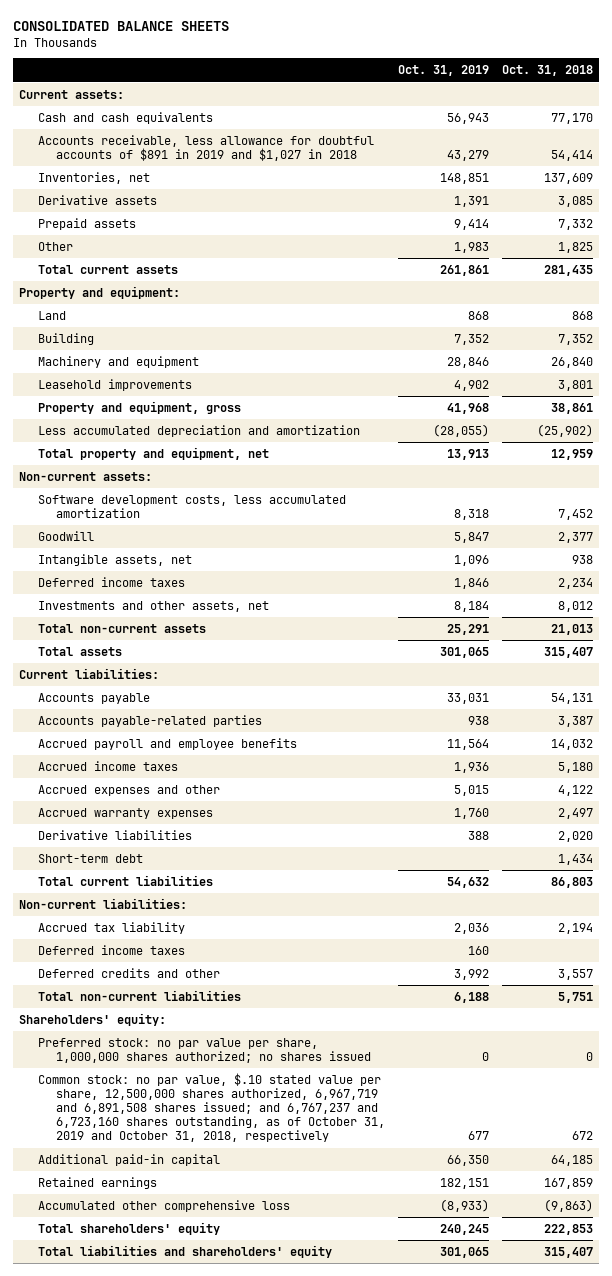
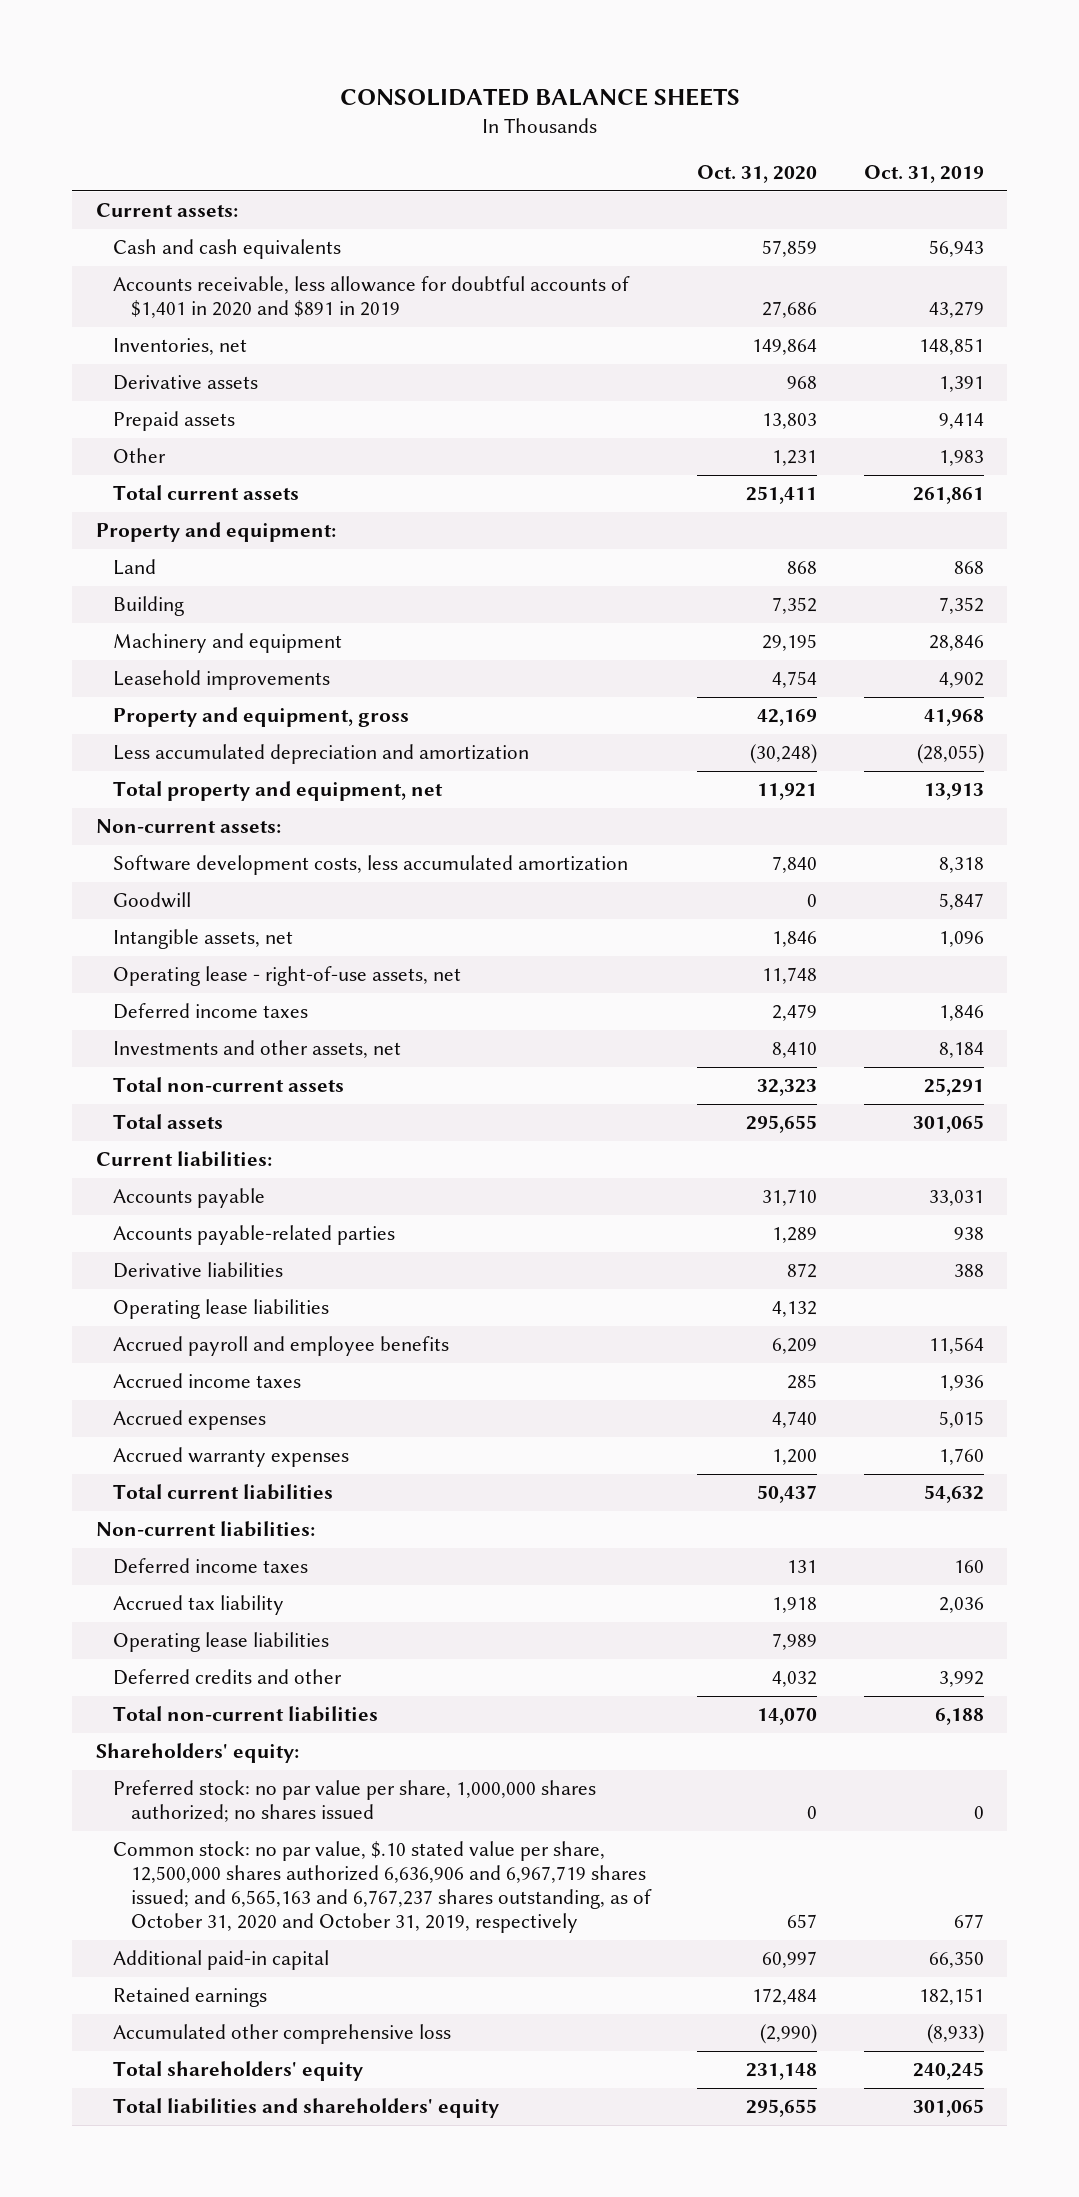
- | Oct. 31, 2019 | Oct. 31, 2018
+ | Oct. 31, 2020 | Oct. 31, 2019
- Accounts receivable, less allowance for doubtful accounts of $891 in 2019 and $1,027 in 2018 | 43,279 | 54,414
+ Accounts receivable, less allowance for doubtful accounts of $1,401 in 2020 and $891 in 2019 | 27,686 | 43,279
+ Operating lease - right-of-use assets, net | 11,748 |
moved up: Derivative liabilities | 872 | 388
+ Operating lease liabilities | 4,132 |
- Accrued expenses and other | 5,015 | 4,122
+ Accrued expenses | 4,740 | 5,015
- Short-term debt | | 1,434
moved down: Accrued tax liability | 1,918 | 2,036
+ Operating lease liabilities | 7,989 |
- Common stock: no par value, $.10 stated value per share, 12,500,000 shares authorized, 6,967,719 and 6,891,508 shares issued; and 6,767,237 and 6,723,160 shares outstanding, as of October 31, 2019 and October 31, 2018, respectively | 677 | 672
+ Common stock: no par value, $.10 stated value per share, 12,500,000 shares authorized 6,636,906 and 6,967,719 shares issued; and 6,565,163 and 6,767,237 shares outstanding, as of October 31, 2020 and October 31, 2019, respectively | 657 | 677

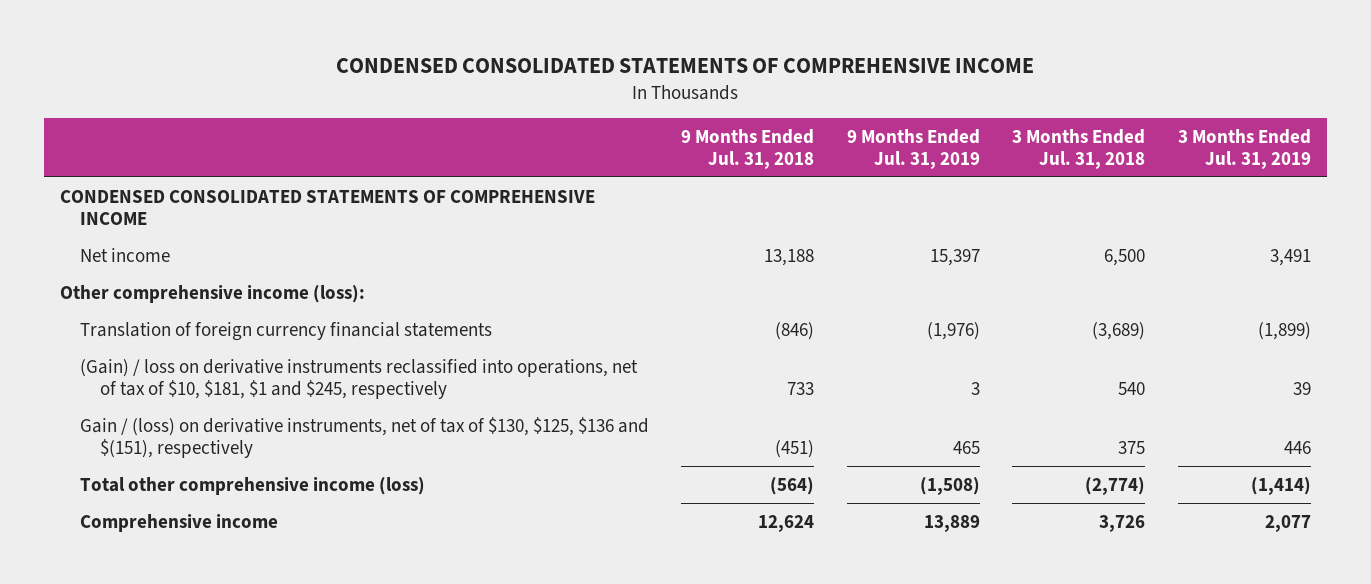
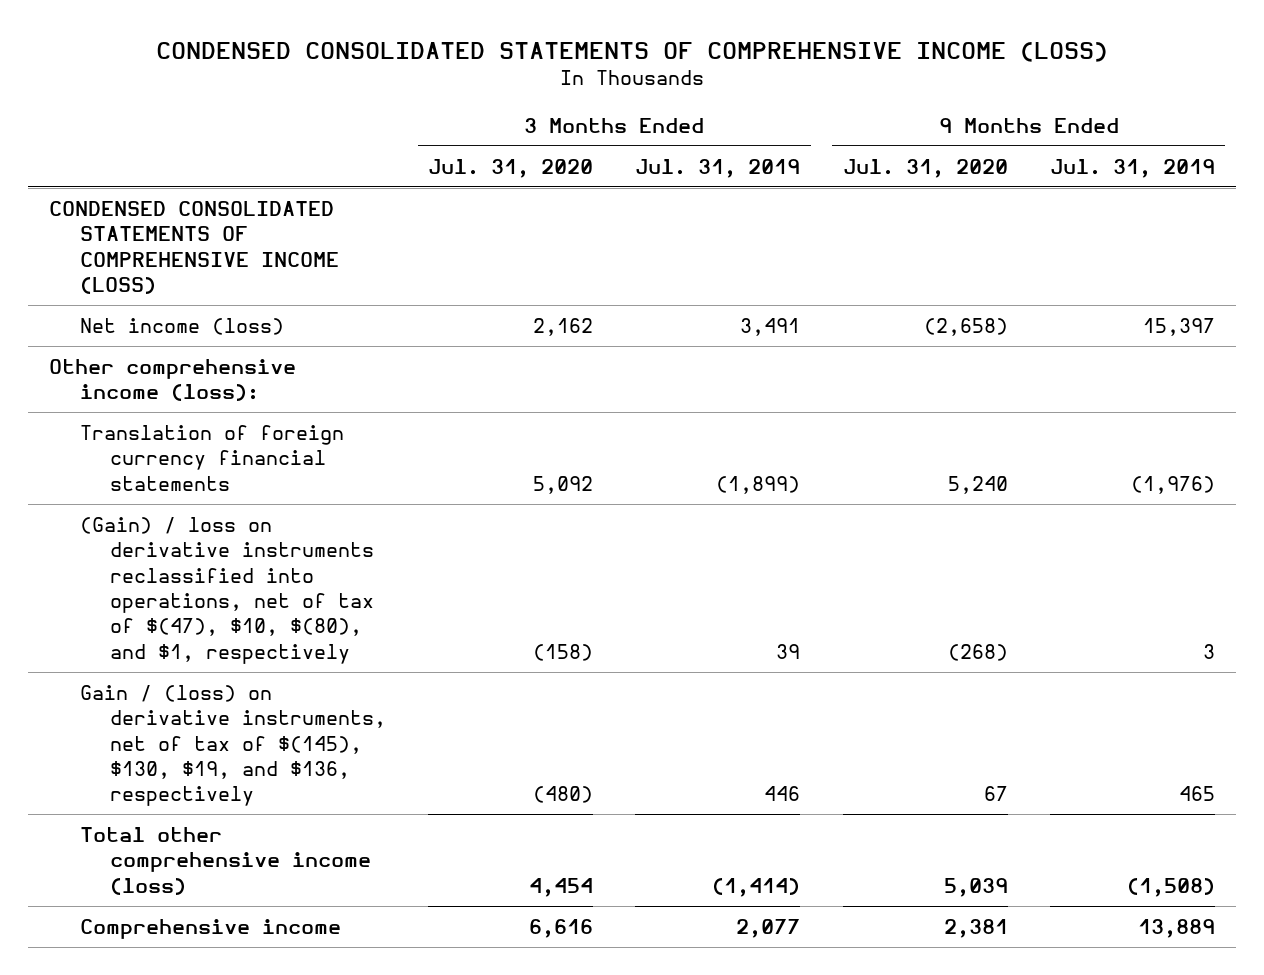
- CONDENSED CONSOLIDATED STATEMENTS OF COMPREHENSIVE INCOME
+ CONDENSED CONSOLIDATED STATEMENTS OF COMPREHENSIVE INCOME (LOSS)
- | 9 Months Ended Jul. 31, 2018 | 9 Months Ended Jul. 31, 2019 | 3 Months Ended Jul. 31, 2018 | 3 Months Ended Jul. 31, 2019
+ | 3 Months Ended Jul. 31, 2020 | 3 Months Ended Jul. 31, 2019 | 9 Months Ended Jul. 31, 2020 | 9 Months Ended Jul. 31, 2019
- CONDENSED CONSOLIDATED STATEMENTS OF COMPREHENSIVE INCOME
- Net income | 13,188 | 15,397 | 6,500 | 3,491
+ CONDENSED CONSOLIDATED STATEMENTS OF COMPREHENSIVE INCOME (LOSS)
+ Net income (loss) | 2,162 | 3,491 | (2,658) | 15,397
- (Gain) / loss on derivative instruments reclassified into operations, net of tax of $10, $181, $1 and $245, respectively | 733 | 3 | 540 | 39
- Gain / (loss) on derivative instruments, net of tax of $130, $125, $136 and $(151), respectively | (451) | 465 | 375 | 446
+ (Gain) / loss on derivative instruments reclassified into operations, net of tax of $(47), $10, $(80), and $1, respectively | (158) | 39 | (268) | 3
+ Gain / (loss) on derivative instruments, net of tax of $(145), $130, $19, and $136, respectively | (480) | 446 | 67 | 465

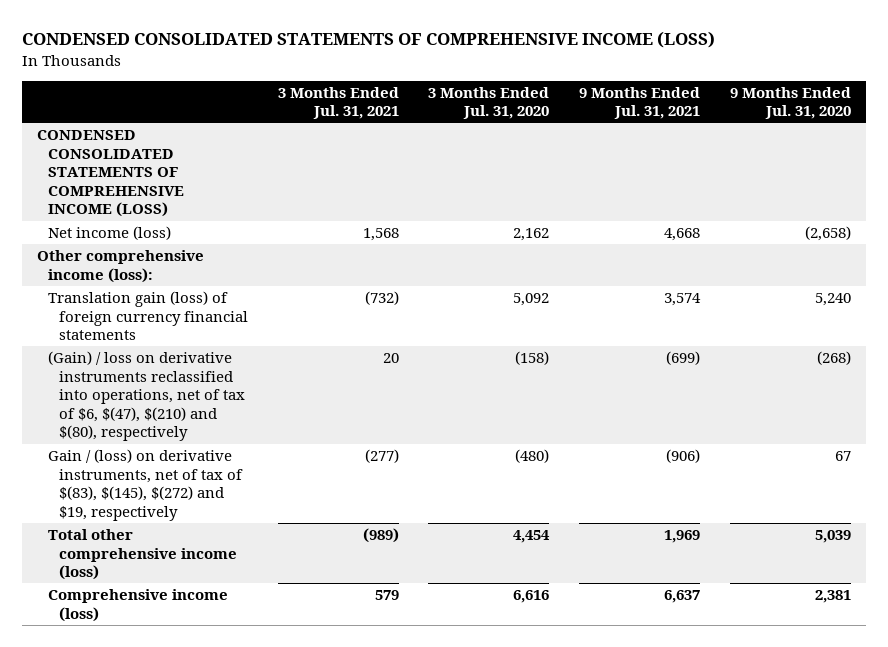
- | 3 Months Ended Jul. 31, 2020 | 3 Months Ended Jul. 31, 2019 | 9 Months Ended Jul. 31, 2020 | 9 Months Ended Jul. 31, 2019
+ | 3 Months Ended Jul. 31, 2021 | 3 Months Ended Jul. 31, 2020 | 9 Months Ended Jul. 31, 2021 | 9 Months Ended Jul. 31, 2020
- Translation of foreign currency financial statements | 5,092 | (1,899) | 5,240 | (1,976)
- (Gain) / loss on derivative instruments reclassified into operations, net of tax of $(47), $10, $(80), and $1, respectively | (158) | 39 | (268) | 3
- Gain / (loss) on derivative instruments, net of tax of $(145), $130, $19, and $136, respectively | (480) | 446 | 67 | 465
+ Translation gain (loss) of foreign currency financial statements | (732) | 5,092 | 3,574 | 5,240
+ (Gain) / loss on derivative instruments reclassified into operations, net of tax of $6, $(47), $(210) and $(80), respectively | 20 | (158) | (699) | (268)
+ Gain / (loss) on derivative instruments, net of tax of $(83), $(145), $(272) and $19, respectively | (277) | (480) | (906) | 67
- Comprehensive income | 6,616 | 2,077 | 2,381 | 13,889
+ Comprehensive income (loss) | 579 | 6,616 | 6,637 | 2,381

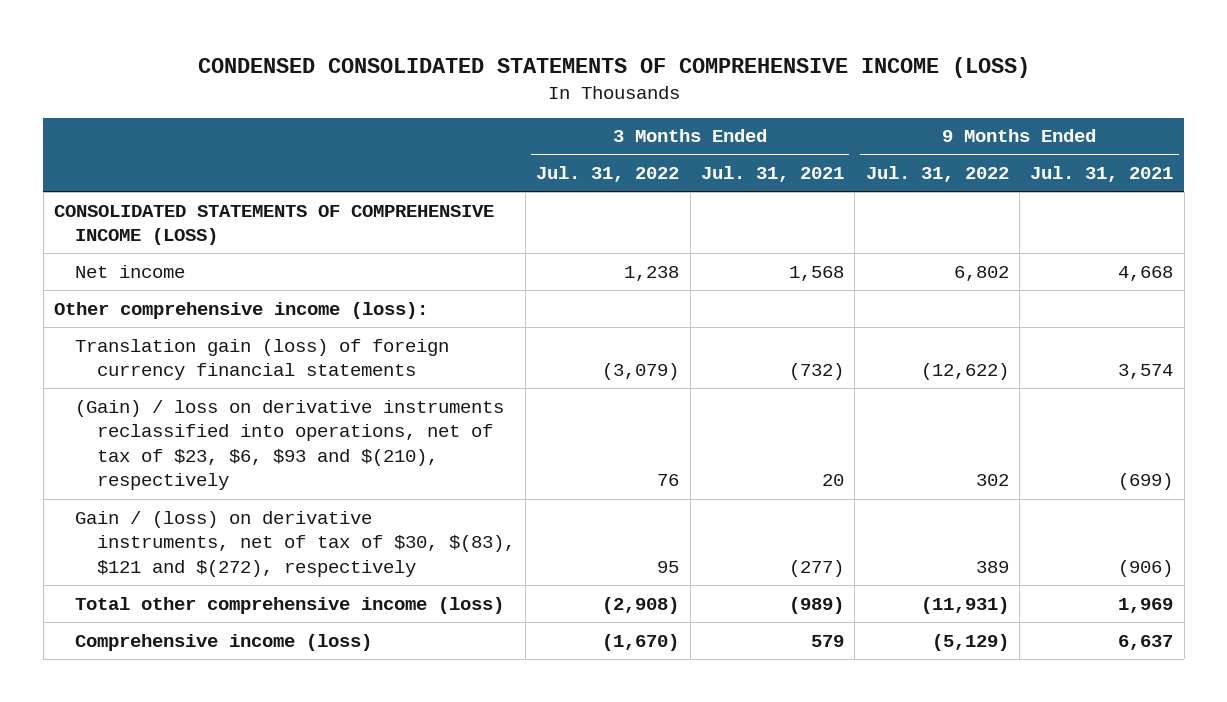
- | 3 Months Ended Jul. 31, 2021 | 3 Months Ended Jul. 31, 2020 | 9 Months Ended Jul. 31, 2021 | 9 Months Ended Jul. 31, 2020
+ | 3 Months Ended Jul. 31, 2022 | 3 Months Ended Jul. 31, 2021 | 9 Months Ended Jul. 31, 2022 | 9 Months Ended Jul. 31, 2021
- CONDENSED CONSOLIDATED STATEMENTS OF COMPREHENSIVE INCOME (LOSS)
- Net income (loss) | 1,568 | 2,162 | 4,668 | (2,658)
+ CONSOLIDATED STATEMENTS OF COMPREHENSIVE INCOME (LOSS)
+ Net income | 1,238 | 1,568 | 6,802 | 4,668
- (Gain) / loss on derivative instruments reclassified into operations, net of tax of $6, $(47), $(210) and $(80), respectively | 20 | (158) | (699) | (268)
- Gain / (loss) on derivative instruments, net of tax of $(83), $(145), $(272) and $19, respectively | (277) | (480) | (906) | 67
+ (Gain) / loss on derivative instruments reclassified into operations, net of tax of $23, $6, $93 and $(210), respectively | 76 | 20 | 302 | (699)
+ Gain / (loss) on derivative instruments, net of tax of $30, $(83), $121 and $(272), respectively | 95 | (277) | 389 | (906)

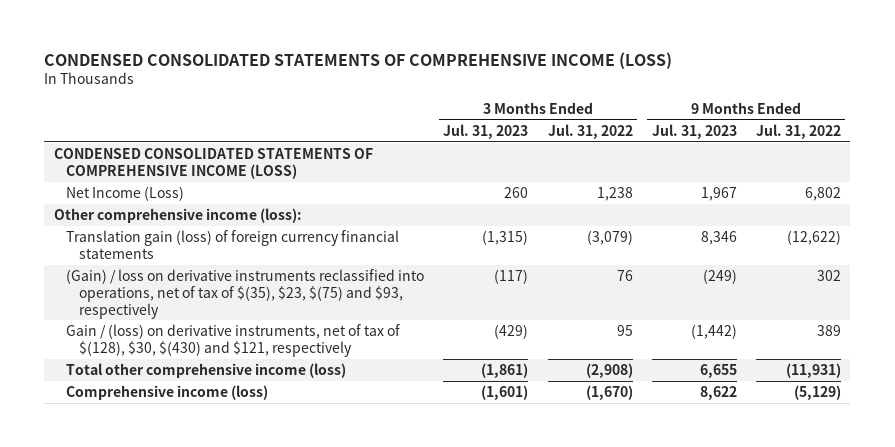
- | 3 Months Ended Jul. 31, 2022 | 3 Months Ended Jul. 31, 2021 | 9 Months Ended Jul. 31, 2022 | 9 Months Ended Jul. 31, 2021
+ | 3 Months Ended Jul. 31, 2023 | 3 Months Ended Jul. 31, 2022 | 9 Months Ended Jul. 31, 2023 | 9 Months Ended Jul. 31, 2022
- CONSOLIDATED STATEMENTS OF COMPREHENSIVE INCOME (LOSS)
- Net income | 1,238 | 1,568 | 6,802 | 4,668
+ CONDENSED CONSOLIDATED STATEMENTS OF COMPREHENSIVE INCOME (LOSS)
+ Net Income (Loss) | 260 | 1,238 | 1,967 | 6,802
- (Gain) / loss on derivative instruments reclassified into operations, net of tax of $23, $6, $93 and $(210), respectively | 76 | 20 | 302 | (699)
- Gain / (loss) on derivative instruments, net of tax of $30, $(83), $121 and $(272), respectively | 95 | (277) | 389 | (906)
+ (Gain) / loss on derivative instruments reclassified into operations, net of tax of $(35), $23, $(75) and $93, respectively | (117) | 76 | (249) | 302
+ Gain / (loss) on derivative instruments, net of tax of $(128), $30, $(430) and $121, respectively | (429) | 95 | (1,442) | 389

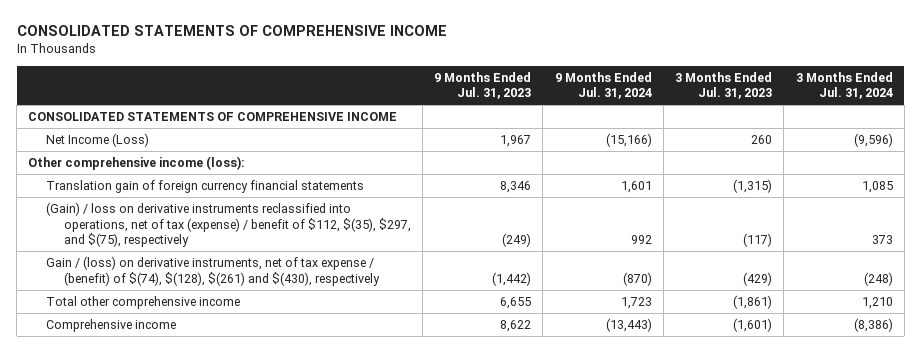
- CONDENSED CONSOLIDATED STATEMENTS OF COMPREHENSIVE INCOME (LOSS)
+ CONSOLIDATED STATEMENTS OF COMPREHENSIVE INCOME
- | 3 Months Ended Jul. 31, 2023 | 3 Months Ended Jul. 31, 2022 | 9 Months Ended Jul. 31, 2023 | 9 Months Ended Jul. 31, 2022
+ | 9 Months Ended Jul. 31, 2023 | 9 Months Ended Jul. 31, 2024 | 3 Months Ended Jul. 31, 2023 | 3 Months Ended Jul. 31, 2024
- CONDENSED CONSOLIDATED STATEMENTS OF COMPREHENSIVE INCOME (LOSS)
+ CONSOLIDATED STATEMENTS OF COMPREHENSIVE INCOME
- Translation gain (loss) of foreign currency financial statements | (1,315) | (3,079) | 8,346 | (12,622)
- (Gain) / loss on derivative instruments reclassified into operations, net of tax of $(35), $23, $(75) and $93, respectively | (117) | 76 | (249) | 302
- Gain / (loss) on derivative instruments, net of tax of $(128), $30, $(430) and $121, respectively | (429) | 95 | (1,442) | 389
- Total other comprehensive income (loss) | (1,861) | (2,908) | 6,655 | (11,931)
- Comprehensive income (loss) | (1,601) | (1,670) | 8,622 | (5,129)
+ Translation gain of foreign currency financial statements | 8,346 | 1,601 | (1,315) | 1,085
+ (Gain) / loss on derivative instruments reclassified into operations, net of tax (expense) / benefit of $112, $(35), $297, and $(75), respectively | (249) | 992 | (117) | 373
+ Gain / (loss) on derivative instruments, net of tax expense / (benefit) of $(74), $(128), $(261) and $(430), respectively | (1,442) | (870) | (429) | (248)
+ Total other comprehensive income | 6,655 | 1,723 | (1,861) | 1,210
+ Comprehensive income | 8,622 | (13,443) | (1,601) | (8,386)

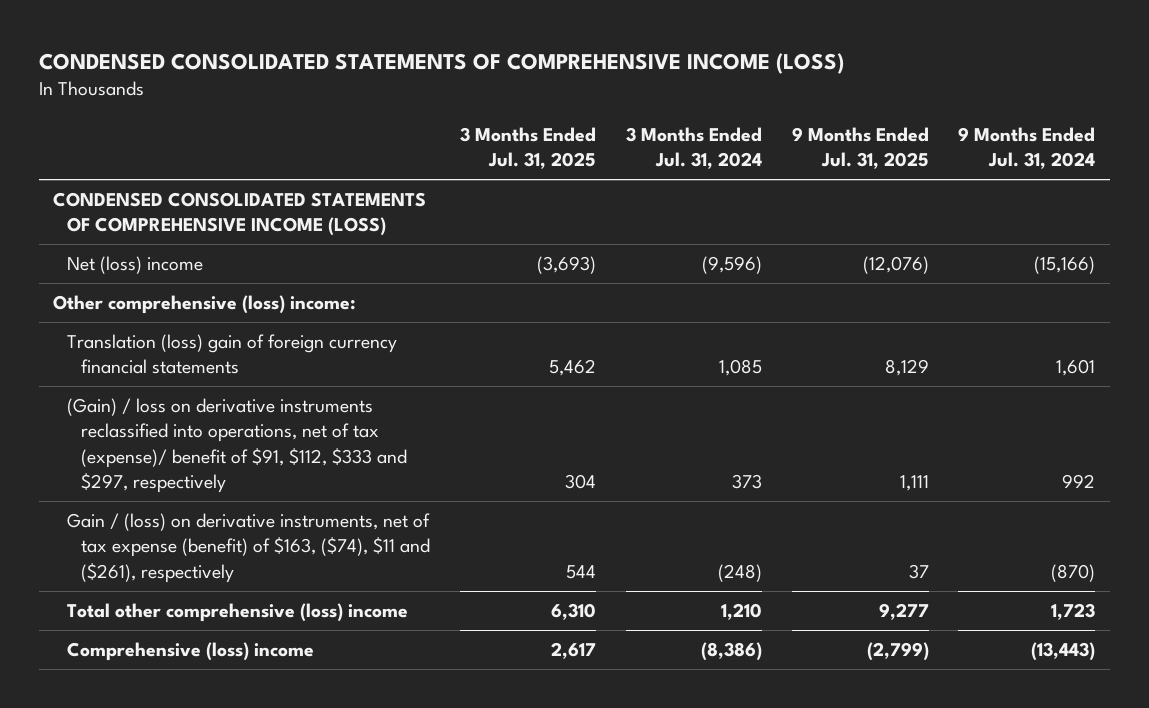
- CONSOLIDATED STATEMENTS OF COMPREHENSIVE INCOME
+ CONDENSED CONSOLIDATED STATEMENTS OF COMPREHENSIVE INCOME (LOSS)
- | 9 Months Ended Jul. 31, 2023 | 9 Months Ended Jul. 31, 2024 | 3 Months Ended Jul. 31, 2023 | 3 Months Ended Jul. 31, 2024
+ | 3 Months Ended Jul. 31, 2025 | 3 Months Ended Jul. 31, 2024 | 9 Months Ended Jul. 31, 2025 | 9 Months Ended Jul. 31, 2024
- CONSOLIDATED STATEMENTS OF COMPREHENSIVE INCOME
- Net Income (Loss) | 1,967 | (15,166) | 260 | (9,596)
- Other comprehensive income (loss):
- Translation gain of foreign currency financial statements | 8,346 | 1,601 | (1,315) | 1,085
- (Gain) / loss on derivative instruments reclassified into operations, net of tax (expense) / benefit of $112, $(35), $297, and $(75), respectively | (249) | 992 | (117) | 373
- Gain / (loss) on derivative instruments, net of tax expense / (benefit) of $(74), $(128), $(261) and $(430), respectively | (1,442) | (870) | (429) | (248)
- Total other comprehensive income | 6,655 | 1,723 | (1,861) | 1,210
- Comprehensive income | 8,622 | (13,443) | (1,601) | (8,386)
+ CONDENSED CONSOLIDATED STATEMENTS OF COMPREHENSIVE INCOME (LOSS)
+ Net (loss) income | (3,693) | (9,596) | (12,076) | (15,166)
+ Other comprehensive (loss) income:
+ Translation (loss) gain of foreign currency financial statements | 5,462 | 1,085 | 8,129 | 1,601
+ (Gain) / loss on derivative instruments reclassified into operations, net of tax (expense)/ benefit of $91, $112, $333 and $297, respectively | 304 | 373 | 1,111 | 992
+ Gain / (loss) on derivative instruments, net of tax expense (benefit) of $163, ($74), $11 and ($261), respectively | 544 | (248) | 37 | (870)
+ Total other comprehensive (loss) income | 6,310 | 1,210 | 9,277 | 1,723
+ Comprehensive (loss) income | 2,617 | (8,386) | (2,799) | (13,443)

